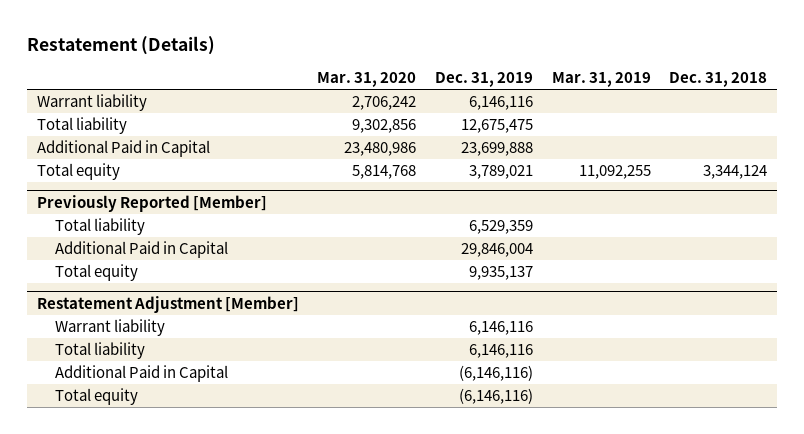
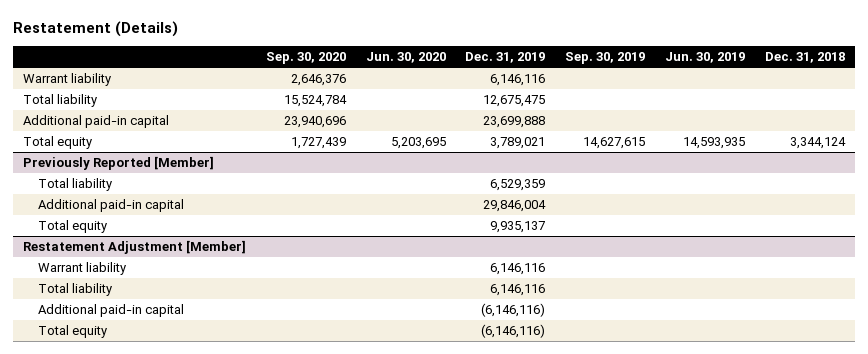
- | Mar. 31, 2020 | Dec. 31, 2019 | Mar. 31, 2019 | Dec. 31, 2018
+ | Sep. 30, 2020 | Jun. 30, 2020 | Dec. 31, 2019 | Sep. 30, 2019 | Jun. 30, 2019 | Dec. 31, 2018
- Additional Paid in Capital | 23,480,986 | 23,699,888 | |
+ Additional paid-in capital | 23,940,696 | | 23,699,888 | | |
@ Previously Reported [Member]
- Additional Paid in Capital | | 29,846,004 | |
+ Additional paid-in capital | | | 29,846,004 | | |
@ Restatement Adjustment [Member]
- Additional Paid in Capital | | (6,146,116) | |
+ Additional paid-in capital | | | (6,146,116) | | |

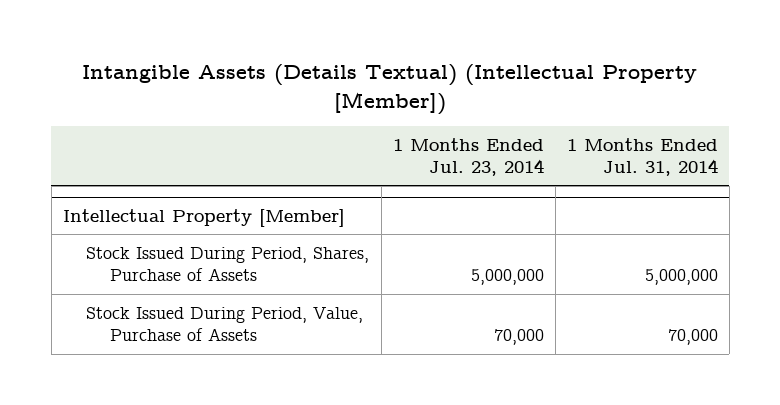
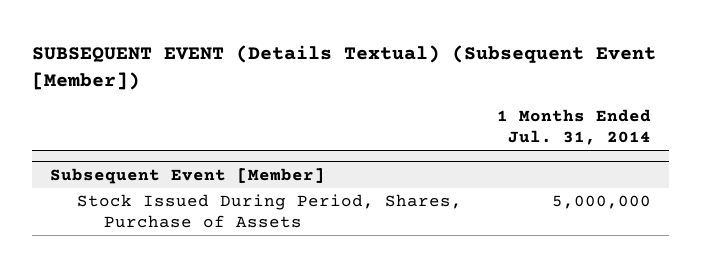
- Intangible Assets (Details Textual) (Intellectual Property [Member])
+ SUBSEQUENT EVENT (Details Textual) (Subsequent Event [Member])
- | 1 Months Ended Jul. 23, 2014 | 1 Months Ended Jul. 31, 2014
+ | 1 Months Ended Jul. 31, 2014
- Intellectual Property [Member]
+ Subsequent Event [Member]
- Stock Issued During Period, Value, Purchase of Assets | 70,000 | 70,000

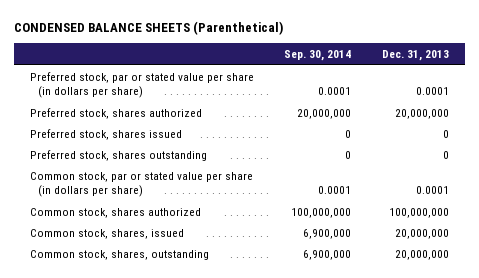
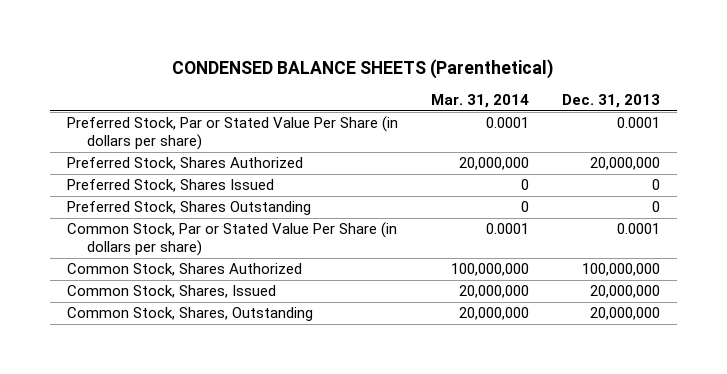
- | Sep. 30, 2014 | Dec. 31, 2013
+ | Mar. 31, 2014 | Dec. 31, 2013
- Preferred stock, par or stated value per share (in dollars per share) | 0.0001 | 0.0001
- Preferred stock, shares authorized | 20,000,000 | 20,000,000
- Preferred stock, shares issued | 0 | 0
- Preferred stock, shares outstanding | 0 | 0
- Common stock, par or stated value per share (in dollars per share) | 0.0001 | 0.0001
- Common stock, shares authorized | 100,000,000 | 100,000,000
- Common stock, shares, issued | 6,900,000 | 20,000,000
- Common stock, shares, outstanding | 6,900,000 | 20,000,000
+ Preferred Stock, Par or Stated Value Per Share (in dollars per share) | 0.0001 | 0.0001
+ Preferred Stock, Shares Authorized | 20,000,000 | 20,000,000
+ Preferred Stock, Shares Issued | 0 | 0
+ Preferred Stock, Shares Outstanding | 0 | 0
+ Common Stock, Par or Stated Value Per Share (in dollars per share) | 0.0001 | 0.0001
+ Common Stock, Shares Authorized | 100,000,000 | 100,000,000
+ Common Stock, Shares, Issued | 20,000,000 | 20,000,000
+ Common Stock, Shares, Outstanding | 20,000,000 | 20,000,000

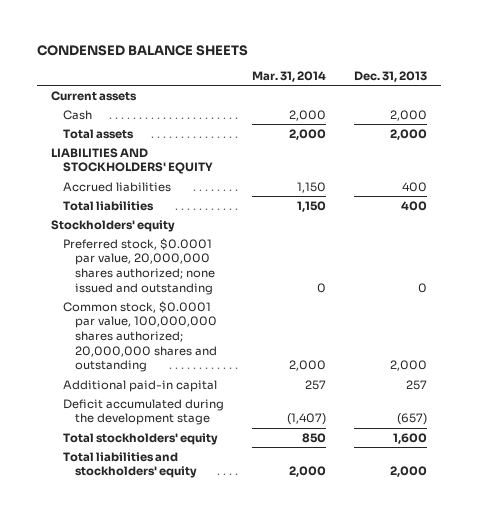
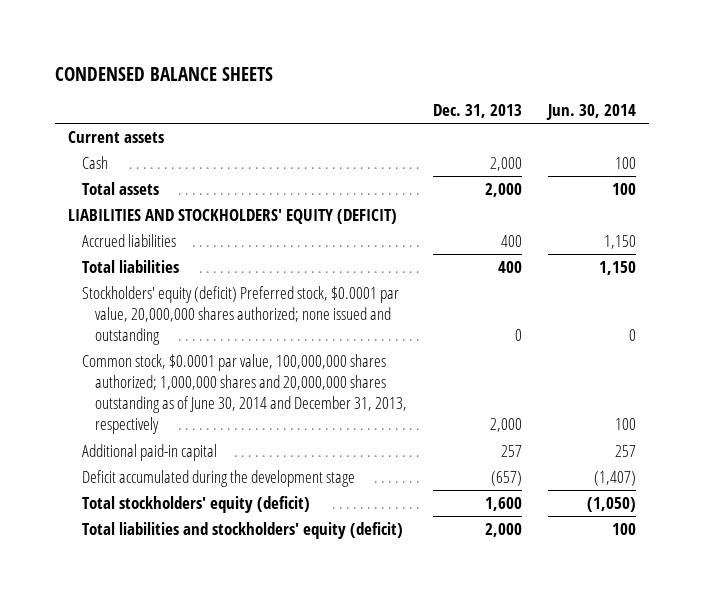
- | Mar. 31, 2014 | Dec. 31, 2013
+ | Dec. 31, 2013 | Jun. 30, 2014
- LIABILITIES AND STOCKHOLDERS' EQUITY
+ LIABILITIES AND STOCKHOLDERS' EQUITY (DEFICIT)
- Stockholders' equity
- Preferred stock, $0.0001 par value, 20,000,000 shares authorized; none issued and outstanding | 0 | 0
- Common stock, $0.0001 par value, 100,000,000 shares authorized; 20,000,000 shares and outstanding | 2,000 | 2,000
+ Stockholders' equity (deficit) Preferred stock, $0.0001 par value, 20,000,000 shares authorized; none issued and outstanding | 0 | 0
+ Common stock, $0.0001 par value, 100,000,000 shares authorized; 1,000,000 shares and 20,000,000 shares outstanding as of June 30, 2014 and December 31, 2013, respectively | 2,000 | 100
- Total stockholders' equity | 850 | 1,600
- Total liabilities and stockholders' equity | 2,000 | 2,000
+ Total stockholders' equity (deficit) | 1,600 | (1,050)
+ Total liabilities and stockholders' equity (deficit) | 2,000 | 100

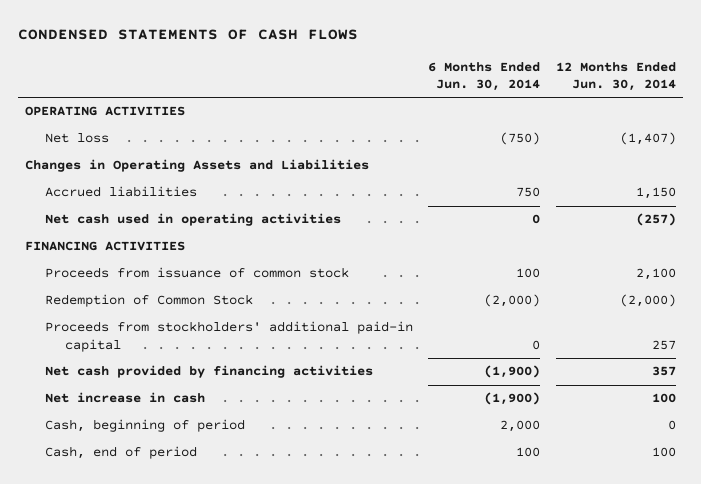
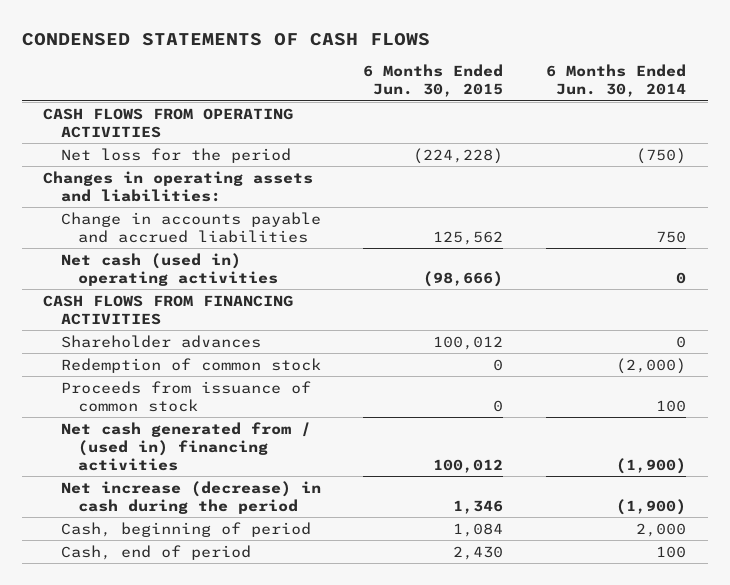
- | 6 Months Ended Jun. 30, 2014 | 12 Months Ended Jun. 30, 2014
+ | 6 Months Ended Jun. 30, 2015 | 6 Months Ended Jun. 30, 2014
- OPERATING ACTIVITIES
- Net loss | (750) | (1,407)
- Changes in Operating Assets and Liabilities
- Accrued liabilities | 750 | 1,150
- Net cash used in operating activities | 0 | (257)
- FINANCING ACTIVITIES
+ CASH FLOWS FROM OPERATING ACTIVITIES
+ Net loss for the period | (224,228) | (750)
+ Changes in operating assets and liabilities:
+ Change in accounts payable and accrued liabilities | 125,562 | 750
+ Net cash (used in) operating activities | (98,666) | 0
+ CASH FLOWS FROM FINANCING ACTIVITIES
+ Shareholder advances | 100,012 | 0
+ Redemption of common stock | 0 | (2,000)
- Redemption of Common Stock | (2,000) | (2,000)
- Proceeds from stockholders' additional paid-in capital | 0 | 257
- Net cash provided by financing activities | (1,900) | 357
- Net increase in cash | (1,900) | 100
+ Net cash generated from / (used in) financing activities | 100,012 | (1,900)
+ Net increase (decrease) in cash during the period | 1,346 | (1,900)

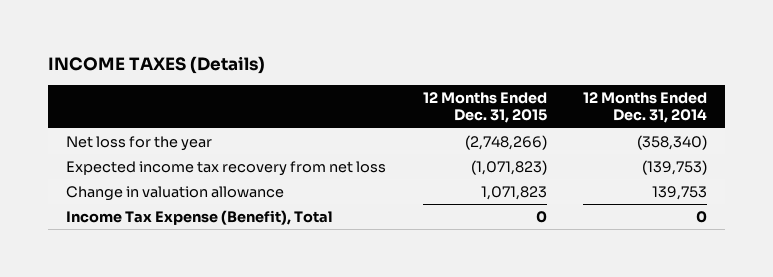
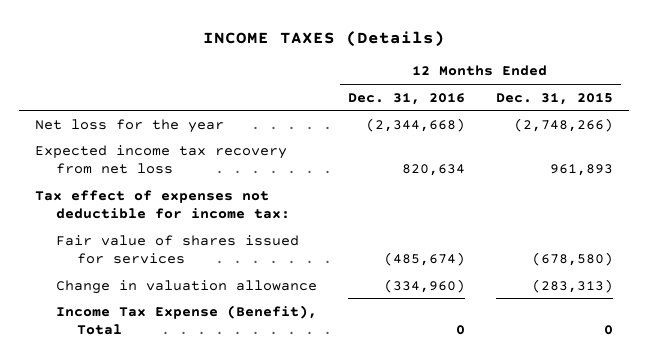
- | 12 Months Ended Dec. 31, 2015 | 12 Months Ended Dec. 31, 2014
+ | 12 Months Ended Dec. 31, 2016 | 12 Months Ended Dec. 31, 2015
- Expected income tax recovery from net loss | (1,071,823) | (139,753)
- Change in valuation allowance | 1,071,823 | 139,753
+ Expected income tax recovery from net loss | 820,634 | 961,893
+ Tax effect of expenses not deductible for income tax:
+ Fair value of shares issued for services | (485,674) | (678,580)
+ Change in valuation allowance | (334,960) | (283,313)

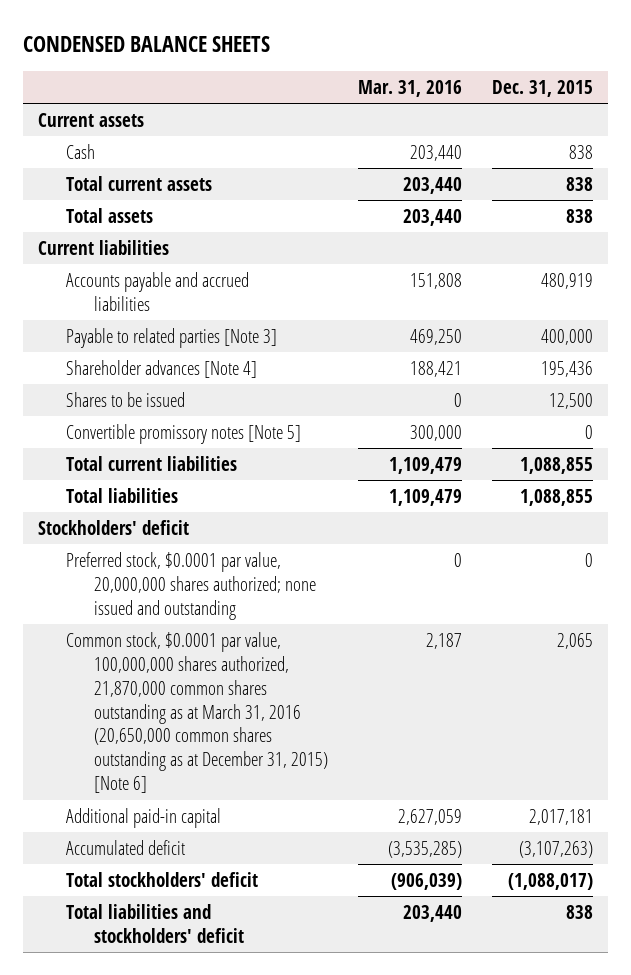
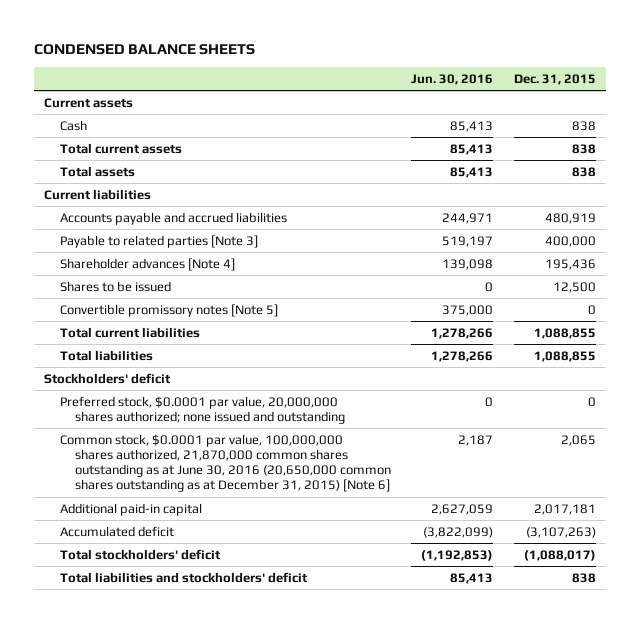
- | Mar. 31, 2016 | Dec. 31, 2015
+ | Jun. 30, 2016 | Dec. 31, 2015
- Common stock, $0.0001 par value, 100,000,000 shares authorized, 21,870,000 common shares outstanding as at March 31, 2016 (20,650,000 common shares outstanding as at December 31, 2015) [Note 6] | 2,187 | 2,065
+ Common stock, $0.0001 par value, 100,000,000 shares authorized, 21,870,000 common shares outstanding as at June 30, 2016 (20,650,000 common shares outstanding as at December 31, 2015) [Note 6] | 2,187 | 2,065

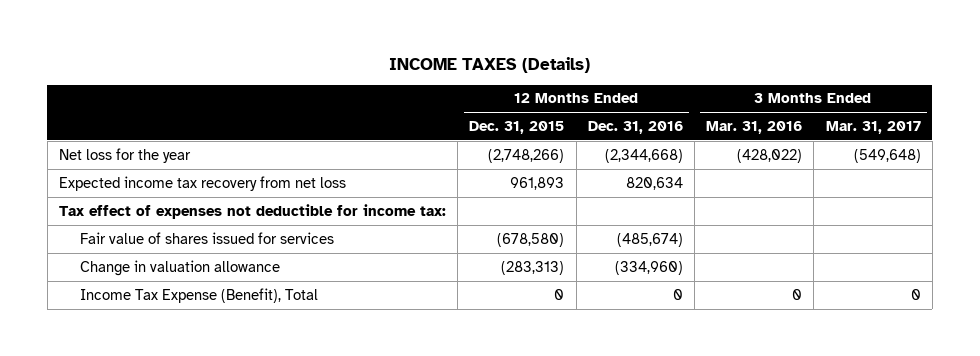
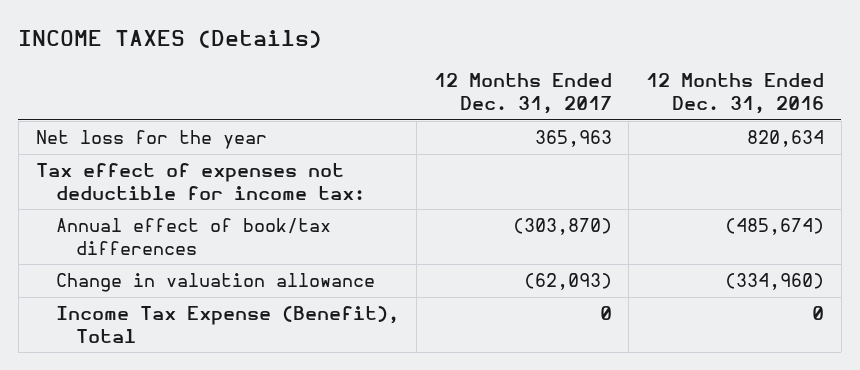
- | 12 Months Ended Dec. 31, 2015 | 12 Months Ended Dec. 31, 2016 | 3 Months Ended Mar. 31, 2016 | 3 Months Ended Mar. 31, 2017
+ | 12 Months Ended Dec. 31, 2017 | 12 Months Ended Dec. 31, 2016
- Net loss for the year | (2,748,266) | (2,344,668) | (428,022) | (549,648)
- Expected income tax recovery from net loss | 961,893 | 820,634 | |
+ Net loss for the year | 365,963 | 820,634
- Fair value of shares issued for services | (678,580) | (485,674) | |
+ Annual effect of book/tax differences | (303,870) | (485,674)

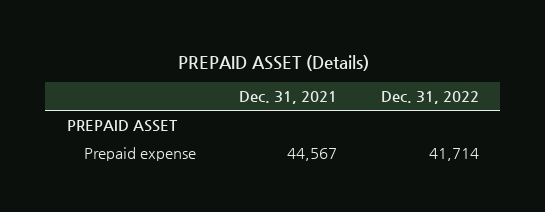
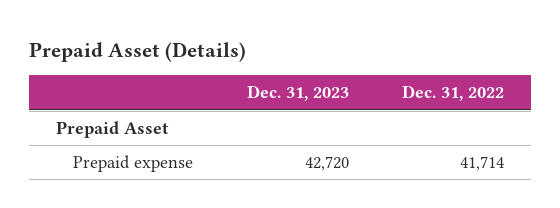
- PREPAID ASSET (Details)
+ Prepaid Asset (Details)
- | Dec. 31, 2021 | Dec. 31, 2022
+ | Dec. 31, 2023 | Dec. 31, 2022
- PREPAID ASSET
+ Prepaid Asset

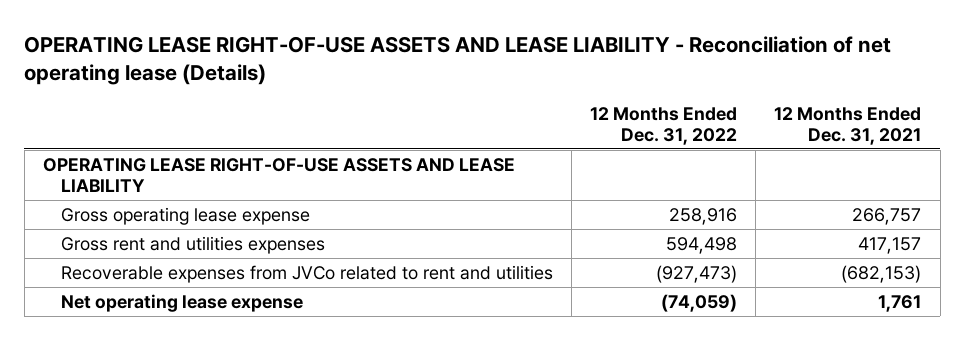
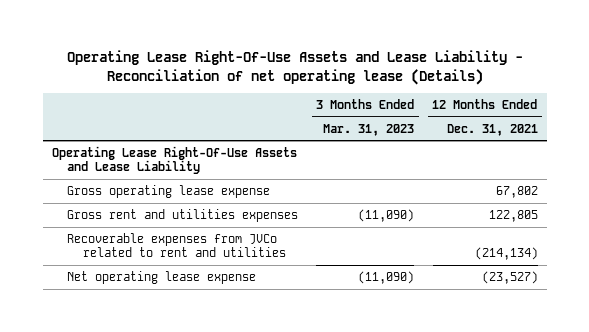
- OPERATING LEASE RIGHT-OF-USE ASSETS AND LEASE LIABILITY - Reconciliation of net operating lease (Details)
+ Operating Lease Right-Of-Use Assets and Lease Liability - Reconciliation of net operating lease (Details)
- | 12 Months Ended Dec. 31, 2022 | 12 Months Ended Dec. 31, 2021
+ | 3 Months Ended Mar. 31, 2023 | 12 Months Ended Dec. 31, 2021
- OPERATING LEASE RIGHT-OF-USE ASSETS AND LEASE LIABILITY
- Gross operating lease expense | 258,916 | 266,757
- Gross rent and utilities expenses | 594,498 | 417,157
- Recoverable expenses from JVCo related to rent and utilities | (927,473) | (682,153)
- Net operating lease expense | (74,059) | 1,761
+ Operating Lease Right-Of-Use Assets and Lease Liability
+ Gross operating lease expense | | 67,802
+ Gross rent and utilities expenses | (11,090) | 122,805
+ Recoverable expenses from JVCo related to rent and utilities | | (214,134)
+ Net operating lease expense | (11,090) | (23,527)

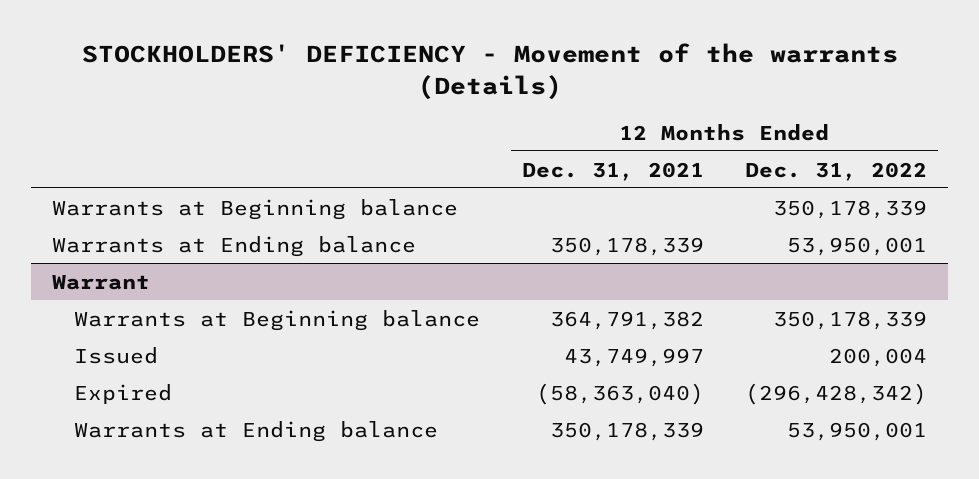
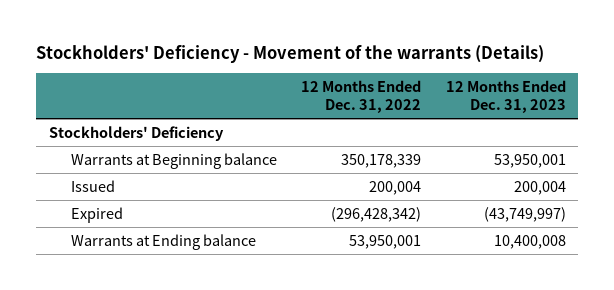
- STOCKHOLDERS' DEFICIENCY - Movement of the warrants (Details)
+ Stockholders' Deficiency - Movement of the warrants (Details)
- | 12 Months Ended Dec. 31, 2021 | 12 Months Ended Dec. 31, 2022
+ | 12 Months Ended Dec. 31, 2022 | 12 Months Ended Dec. 31, 2023
- Warrants at Beginning balance | | 350,178,339
- Warrants at Ending balance | 350,178,339 | 53,950,001
- Warrant
+ Stockholders' Deficiency

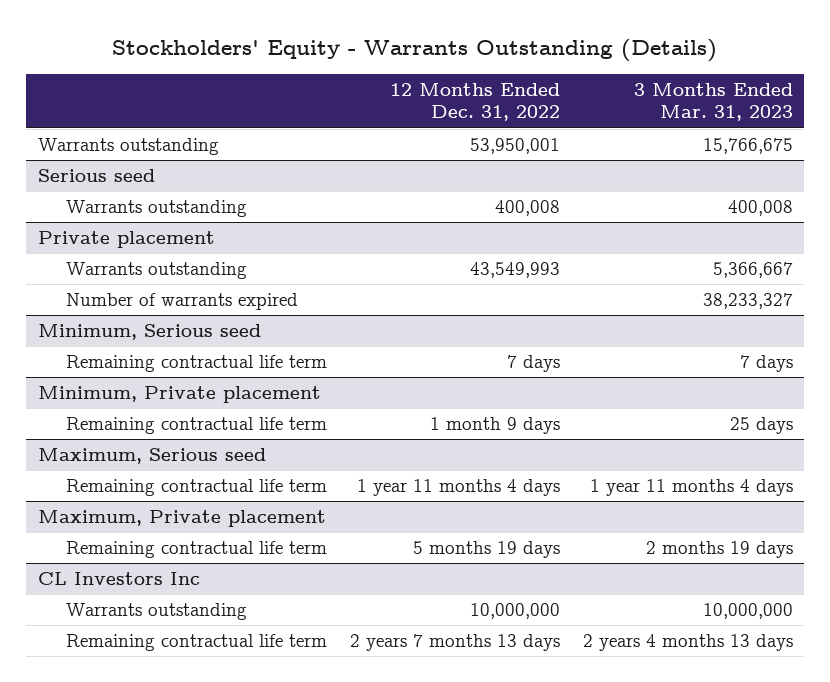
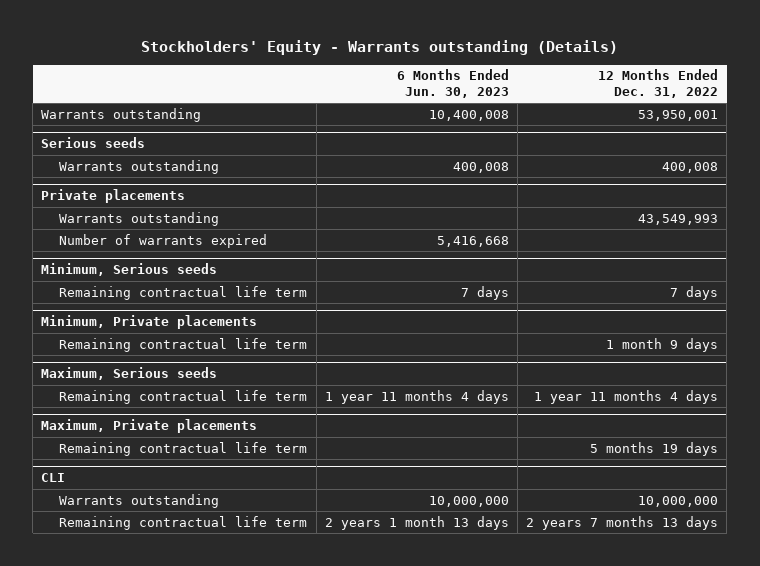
- Stockholders' Equity - Warrants Outstanding (Details)
+ Stockholders' Equity - Warrants outstanding (Details)
- | 12 Months Ended Dec. 31, 2022 | 3 Months Ended Mar. 31, 2023
+ | 6 Months Ended Jun. 30, 2023 | 12 Months Ended Dec. 31, 2022
- Serious seed
+ Serious seeds
- Private placement
+ Private placements
- Minimum, Serious seed
+ Minimum, Serious seeds
- Minimum, Private placement
+ Minimum, Private placements
- Maximum, Serious seed
+ Maximum, Serious seeds
- Maximum, Private placement
+ Maximum, Private placements
- CL Investors Inc
+ CLI

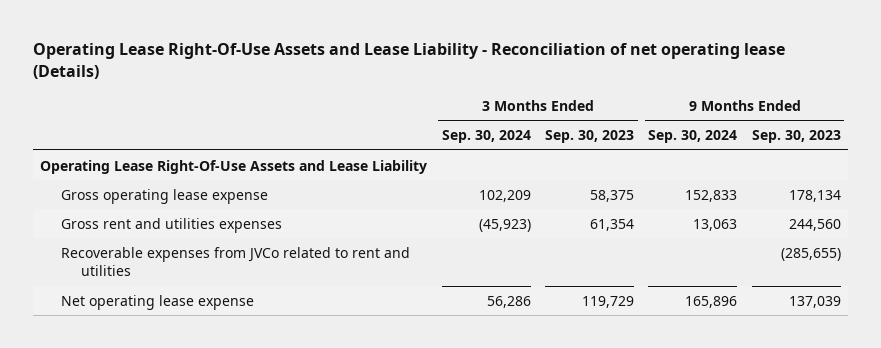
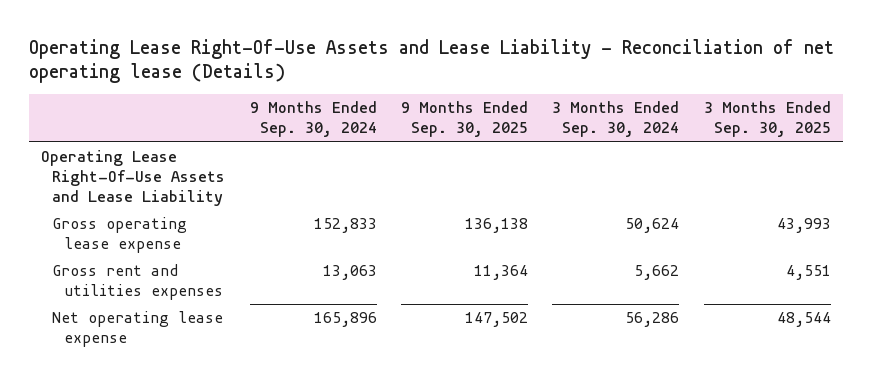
- | 3 Months Ended Sep. 30, 2024 | 3 Months Ended Sep. 30, 2023 | 9 Months Ended Sep. 30, 2024 | 9 Months Ended Sep. 30, 2023
+ | 9 Months Ended Sep. 30, 2024 | 9 Months Ended Sep. 30, 2025 | 3 Months Ended Sep. 30, 2024 | 3 Months Ended Sep. 30, 2025
- Gross operating lease expense | 102,209 | 58,375 | 152,833 | 178,134
- Gross rent and utilities expenses | (45,923) | 61,354 | 13,063 | 244,560
- Recoverable expenses from JVCo related to rent and utilities | | | | (285,655)
+ Gross operating lease expense | 152,833 | 136,138 | 50,624 | 43,993
+ Gross rent and utilities expenses | 13,063 | 11,364 | 5,662 | 4,551

